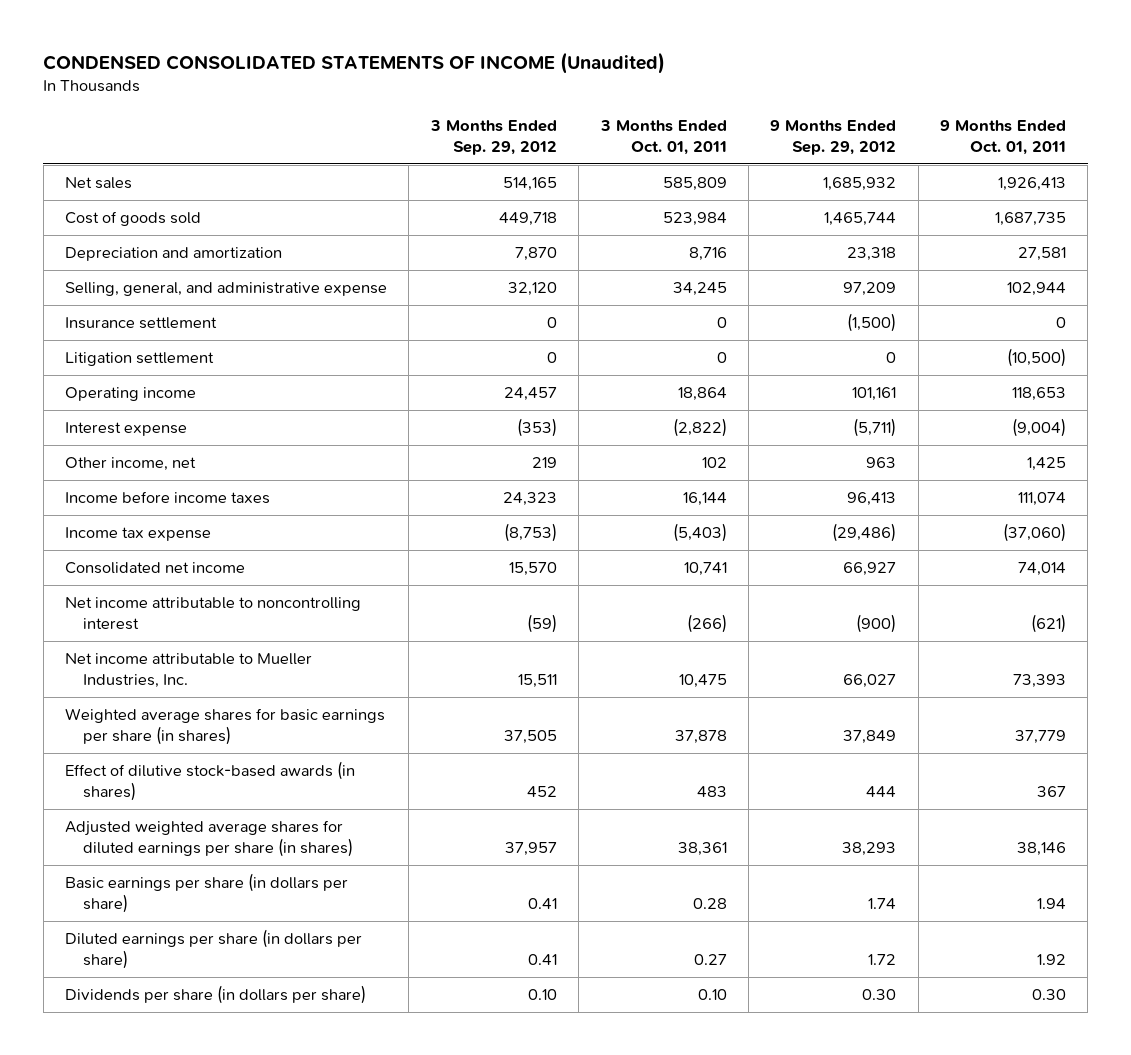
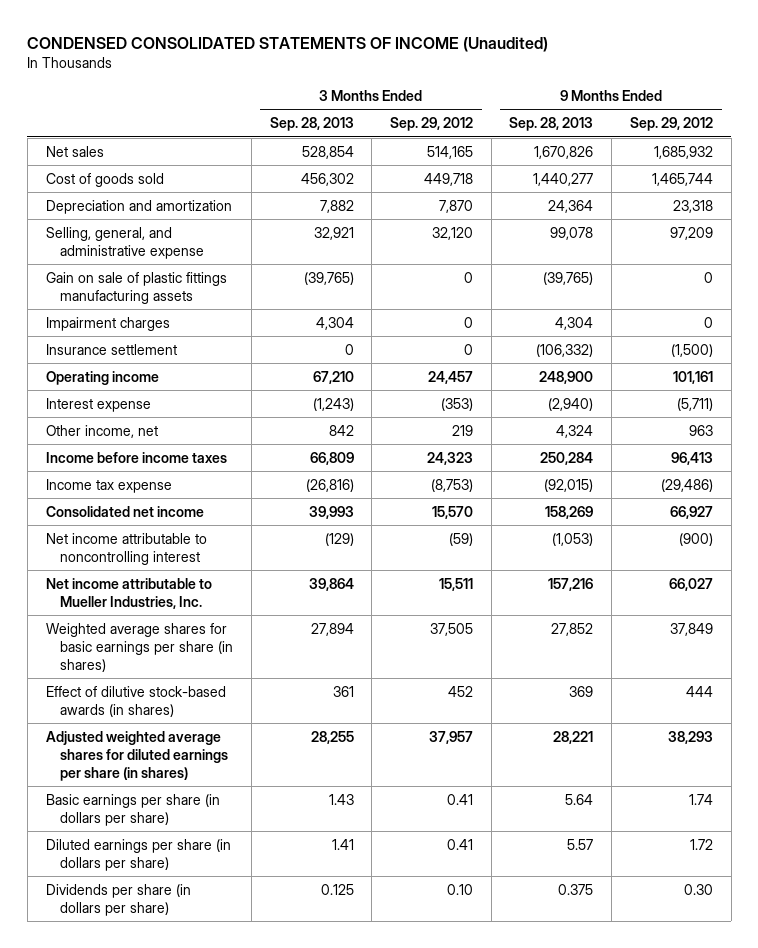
- | 3 Months Ended Sep. 29, 2012 | 3 Months Ended Oct. 01, 2011 | 9 Months Ended Sep. 29, 2012 | 9 Months Ended Oct. 01, 2011
+ | 3 Months Ended Sep. 28, 2013 | 3 Months Ended Sep. 29, 2012 | 9 Months Ended Sep. 28, 2013 | 9 Months Ended Sep. 29, 2012
+ Gain on sale of plastic fittings manufacturing assets | (39,765) | 0 | (39,765) | 0
+ Impairment charges | 4,304 | 0 | 4,304 | 0
- Litigation settlement | 0 | 0 | 0 | (10,500)

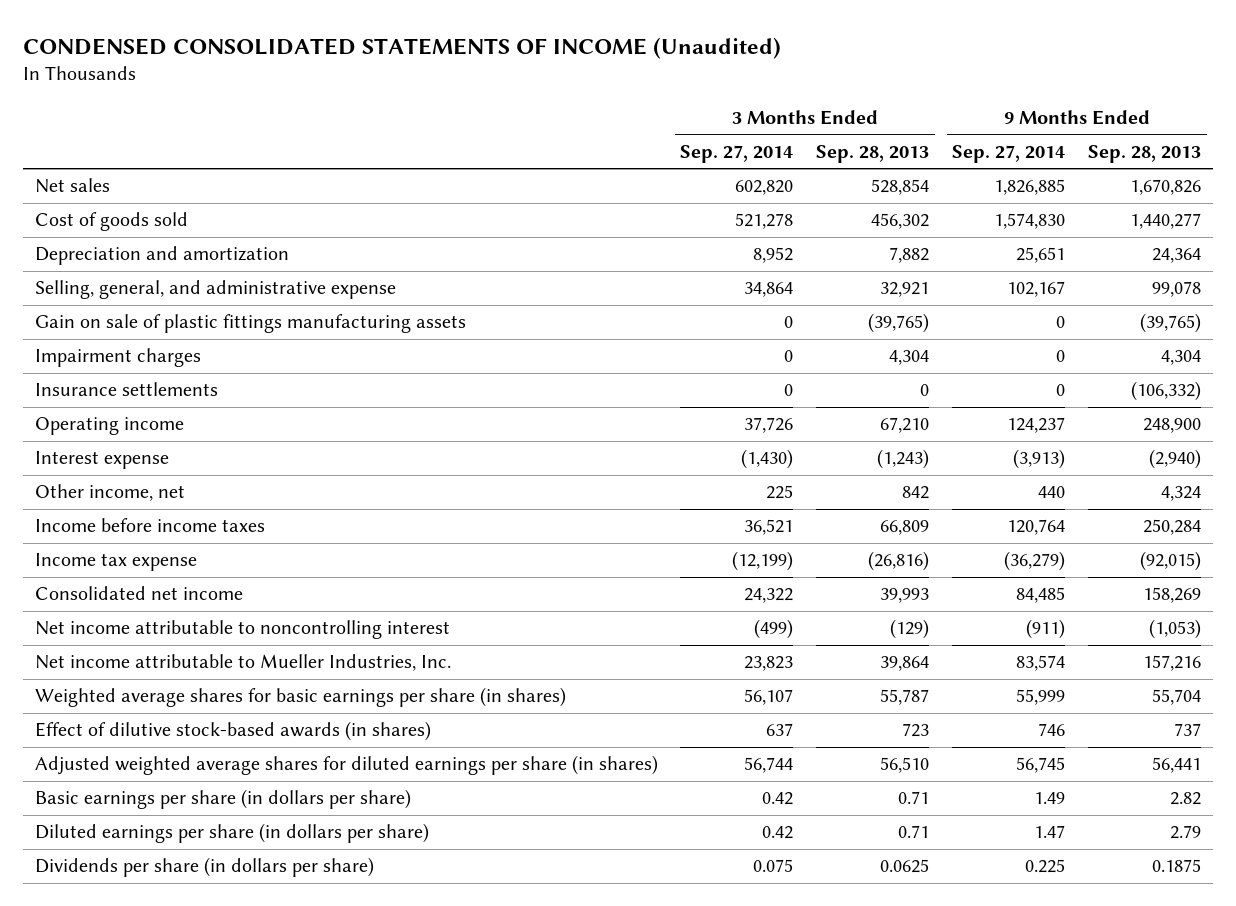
- | 3 Months Ended Sep. 28, 2013 | 3 Months Ended Sep. 29, 2012 | 9 Months Ended Sep. 28, 2013 | 9 Months Ended Sep. 29, 2012
+ | 3 Months Ended Sep. 27, 2014 | 3 Months Ended Sep. 28, 2013 | 9 Months Ended Sep. 27, 2014 | 9 Months Ended Sep. 28, 2013
- Insurance settlement | 0 | 0 | (106,332) | (1,500)
+ Insurance settlements | 0 | 0 | 0 | (106,332)
- Weighted average shares for basic earnings per share (in shares) | 27,894 | 37,505 | 27,852 | 37,849
- Effect of dilutive stock-based awards (in shares) | 361 | 452 | 369 | 444
- Adjusted weighted average shares for diluted earnings per share (in shares) | 28,255 | 37,957 | 28,221 | 38,293
- Basic earnings per share (in dollars per share) | 1.43 | 0.41 | 5.64 | 1.74
- Diluted earnings per share (in dollars per share) | 1.41 | 0.41 | 5.57 | 1.72
- Dividends per share (in dollars per share) | 0.125 | 0.10 | 0.375 | 0.30
+ Weighted average shares for basic earnings per share (in shares) | 56,107 | 55,787 | 55,999 | 55,704
+ Effect of dilutive stock-based awards (in shares) | 637 | 723 | 746 | 737
+ Adjusted weighted average shares for diluted earnings per share (in shares) | 56,744 | 56,510 | 56,745 | 56,441
+ Basic earnings per share (in dollars per share) | 0.42 | 0.71 | 1.49 | 2.82
+ Diluted earnings per share (in dollars per share) | 0.42 | 0.71 | 1.47 | 2.79
+ Dividends per share (in dollars per share) | 0.075 | 0.0625 | 0.225 | 0.1875

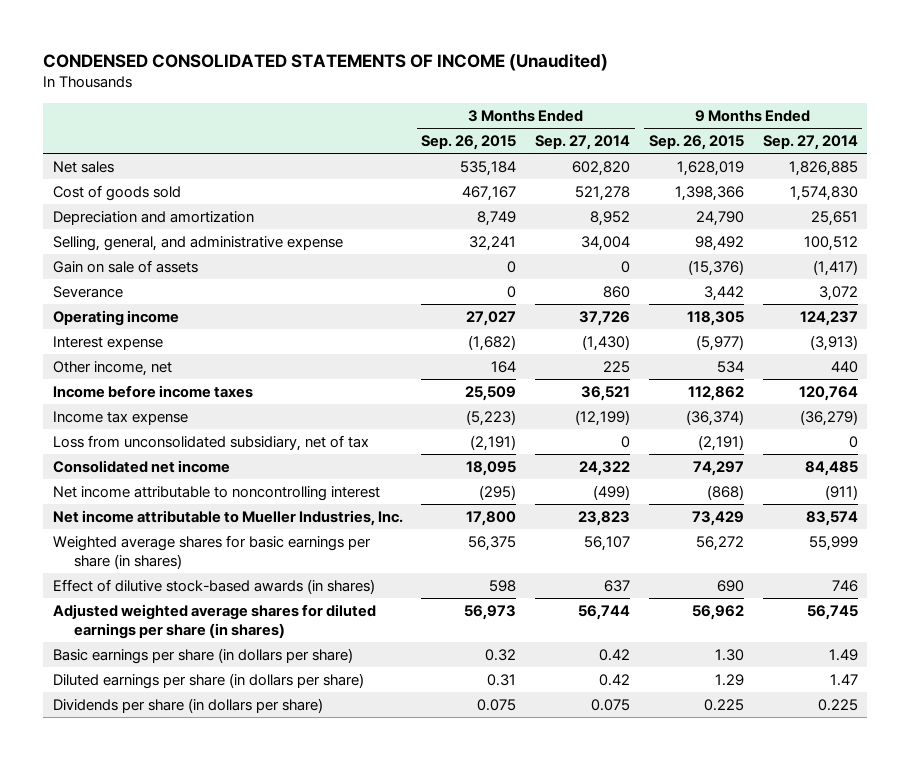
- | 3 Months Ended Sep. 27, 2014 | 3 Months Ended Sep. 28, 2013 | 9 Months Ended Sep. 27, 2014 | 9 Months Ended Sep. 28, 2013
+ | 3 Months Ended Sep. 26, 2015 | 3 Months Ended Sep. 27, 2014 | 9 Months Ended Sep. 26, 2015 | 9 Months Ended Sep. 27, 2014
- Selling, general, and administrative expense | 34,864 | 32,921 | 102,167 | 99,078
- Gain on sale of plastic fittings manufacturing assets | 0 | (39,765) | 0 | (39,765)
- Impairment charges | 0 | 4,304 | 0 | 4,304
- Insurance settlements | 0 | 0 | 0 | (106,332)
+ Selling, general, and administrative expense | 32,241 | 34,004 | 98,492 | 100,512
+ Gain on sale of assets | 0 | 0 | (15,376) | (1,417)
+ Severance | 0 | 860 | 3,442 | 3,072
+ Loss from unconsolidated subsidiary, net of tax | (2,191) | 0 | (2,191) | 0

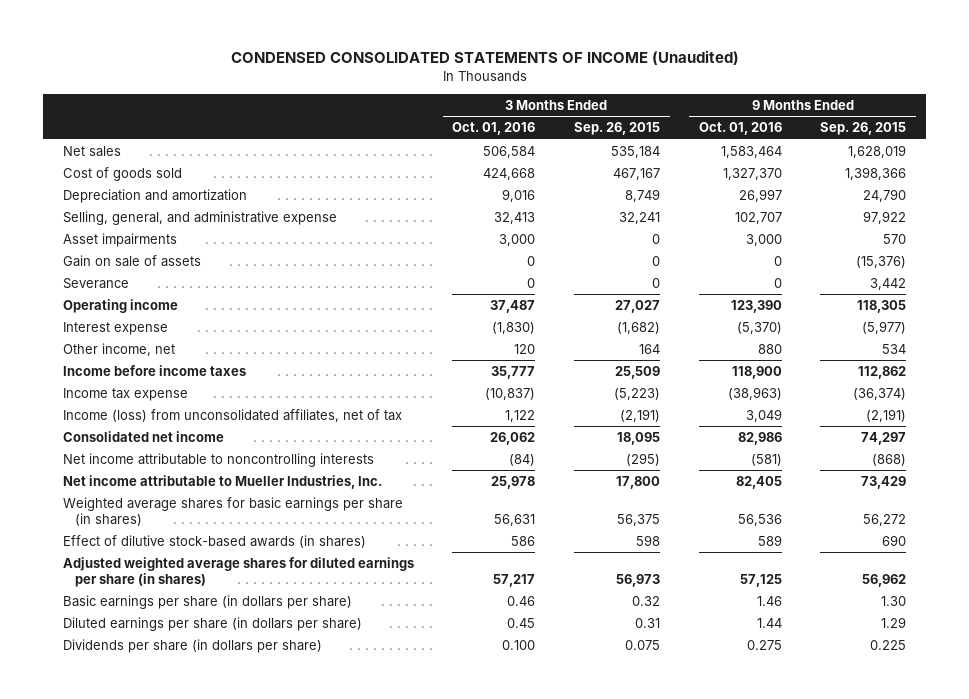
- | 3 Months Ended Sep. 26, 2015 | 3 Months Ended Sep. 27, 2014 | 9 Months Ended Sep. 26, 2015 | 9 Months Ended Sep. 27, 2014
+ | 3 Months Ended Oct. 01, 2016 | 3 Months Ended Sep. 26, 2015 | 9 Months Ended Oct. 01, 2016 | 9 Months Ended Sep. 26, 2015
- Selling, general, and administrative expense | 32,241 | 34,004 | 98,492 | 100,512
+ Selling, general, and administrative expense | 32,413 | 32,241 | 102,707 | 97,922
+ Asset impairments | 3,000 | 0 | 3,000 | 570
- Loss from unconsolidated subsidiary, net of tax | (2,191) | 0 | (2,191) | 0
+ Income (loss) from unconsolidated affiliates, net of tax | 1,122 | (2,191) | 3,049 | (2,191)
- Net income attributable to noncontrolling interest | (295) | (499) | (868) | (911)
+ Net income attributable to noncontrolling interests | (84) | (295) | (581) | (868)

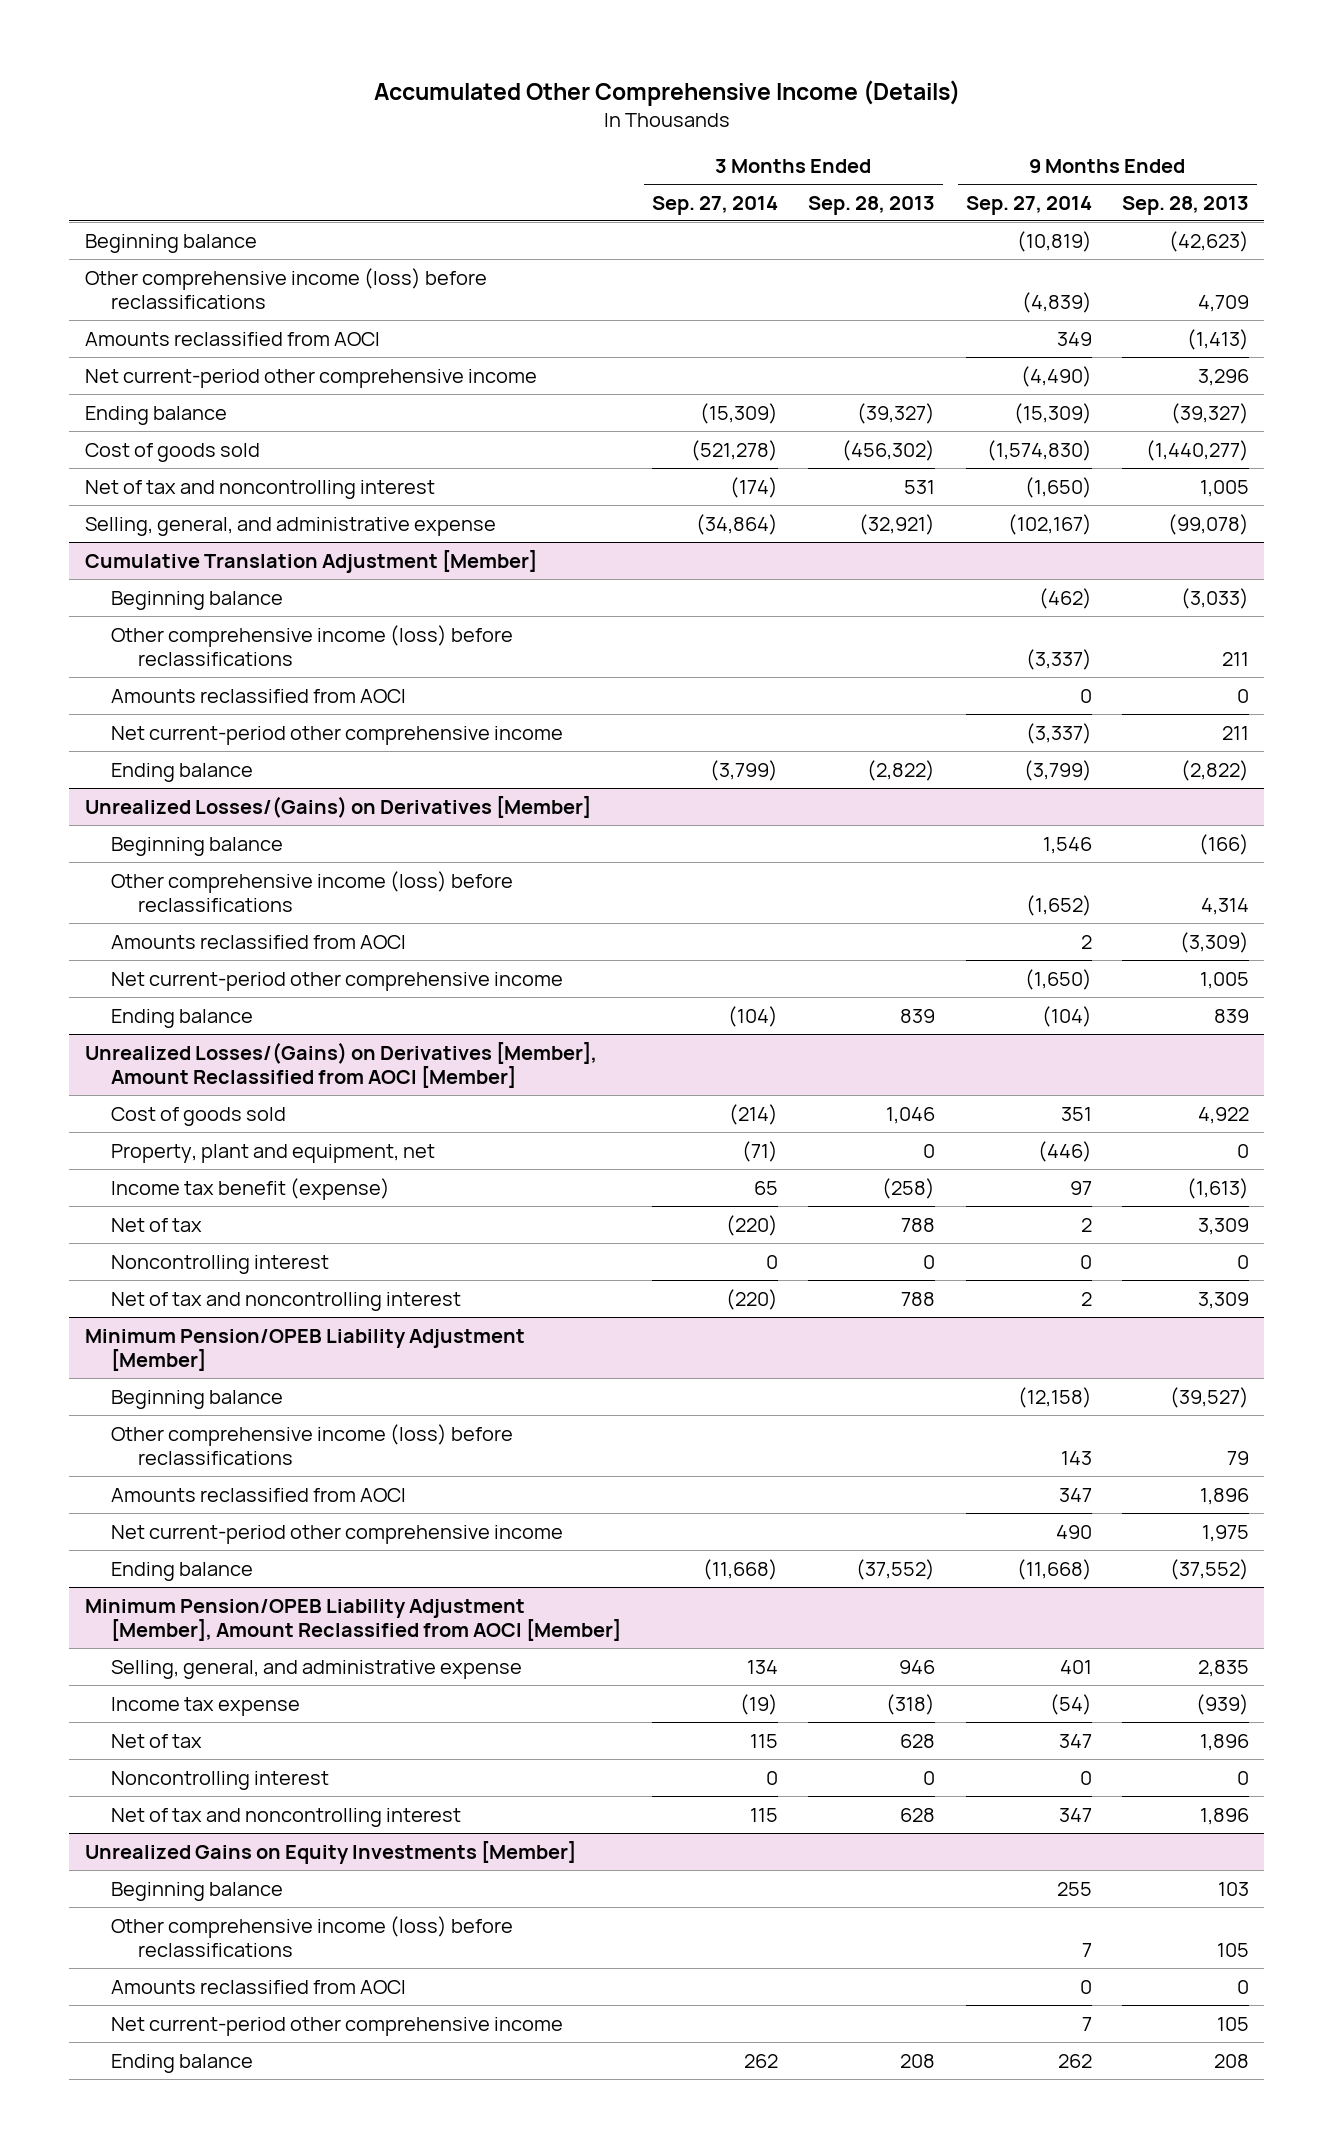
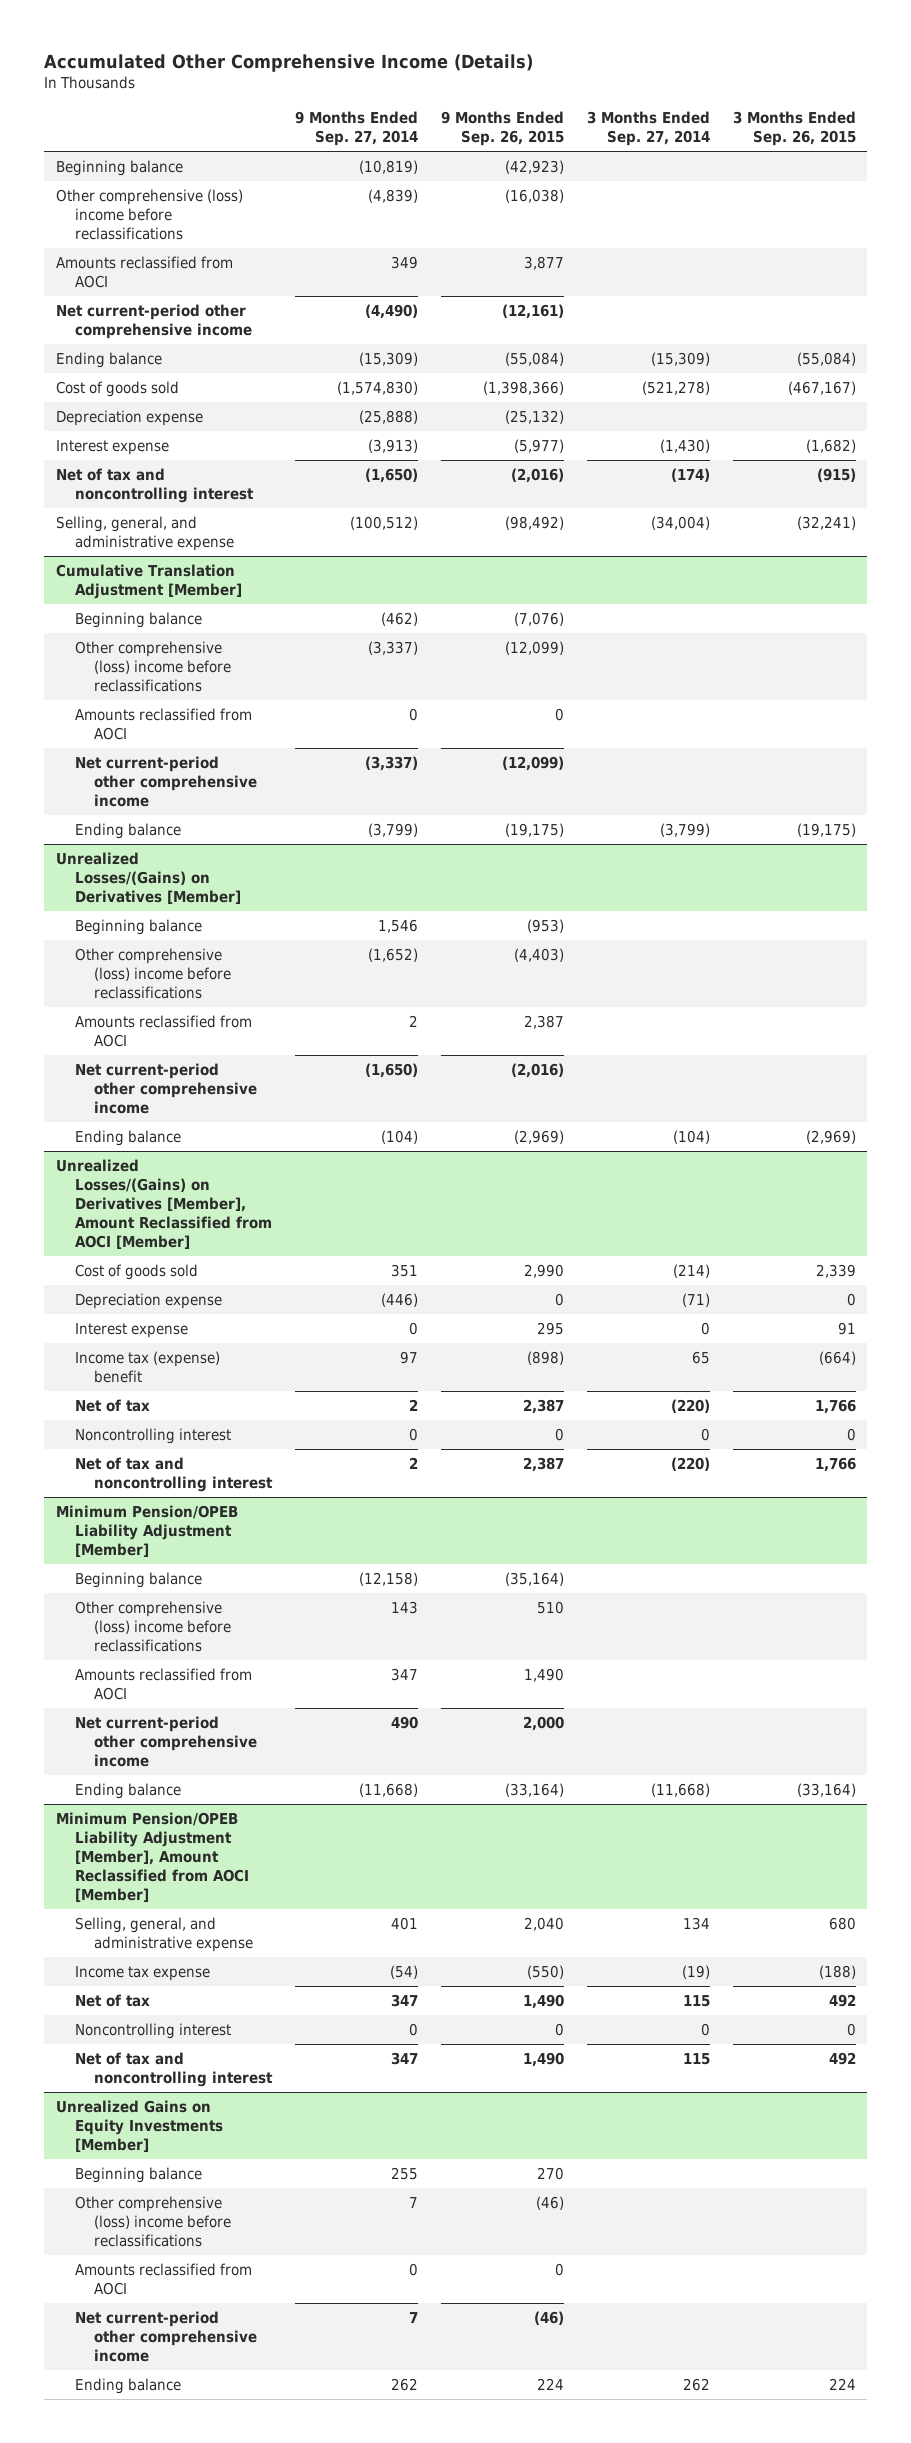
- | 3 Months Ended Sep. 27, 2014 | 3 Months Ended Sep. 28, 2013 | 9 Months Ended Sep. 27, 2014 | 9 Months Ended Sep. 28, 2013
+ | 9 Months Ended Sep. 27, 2014 | 9 Months Ended Sep. 26, 2015 | 3 Months Ended Sep. 27, 2014 | 3 Months Ended Sep. 26, 2015
- Other comprehensive income (loss) before reclassifications | | | (4,839) | 4,709
+ Other comprehensive (loss) income before reclassifications | (4,839) | (16,038) | |
+ Depreciation expense | (25,888) | (25,132) | |
+ Interest expense | (3,913) | (5,977) | (1,430) | (1,682)
- Selling, general, and administrative expense | (34,864) | (32,921) | (102,167) | (99,078)
+ Selling, general, and administrative expense | (100,512) | (98,492) | (34,004) | (32,241)
@ Cumulative Translation Adjustment [Member]
- Other comprehensive income (loss) before reclassifications | | | (3,337) | 211
+ Other comprehensive (loss) income before reclassifications | (3,337) | (12,099) | |
@ Unrealized Losses/(Gains) on Derivatives [Member]
- Other comprehensive income (loss) before reclassifications | | | (1,652) | 4,314
+ Other comprehensive (loss) income before reclassifications | (1,652) | (4,403) | |
@ Unrealized Losses/(Gains) on Derivatives [Member], Amount Reclassified from AOCI [Member]
- Property, plant and equipment, net | (71) | 0 | (446) | 0
- Income tax benefit (expense) | 65 | (258) | 97 | (1,613)
+ Depreciation expense | (446) | 0 | (71) | 0
+ Interest expense | 0 | 295 | 0 | 91
+ Income tax (expense) benefit | 97 | (898) | 65 | (664)
@ Minimum Pension/OPEB Liability Adjustment [Member]
- Other comprehensive income (loss) before reclassifications | | | 143 | 79
+ Other comprehensive (loss) income before reclassifications | 143 | 510 | |
@ Unrealized Gains on Equity Investments [Member]
- Other comprehensive income (loss) before reclassifications | | | 7 | 105
+ Other comprehensive (loss) income before reclassifications | 7 | (46) | |

